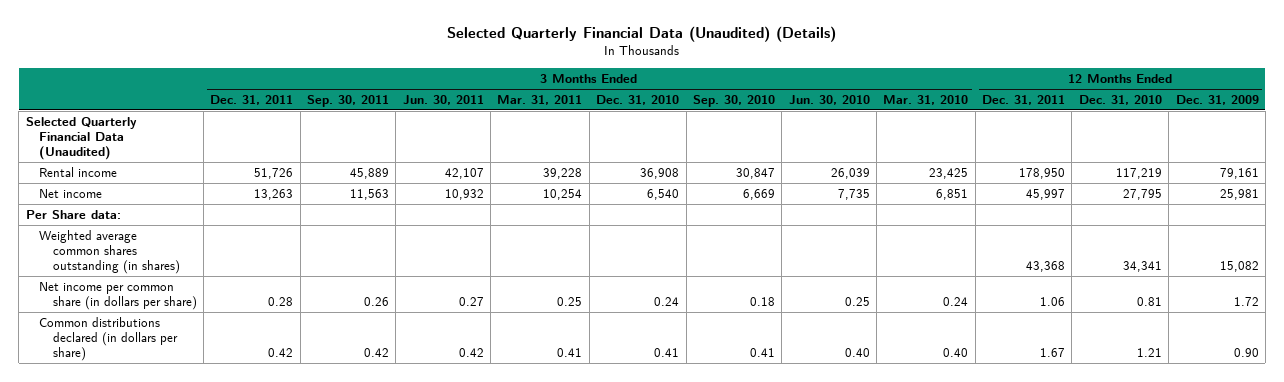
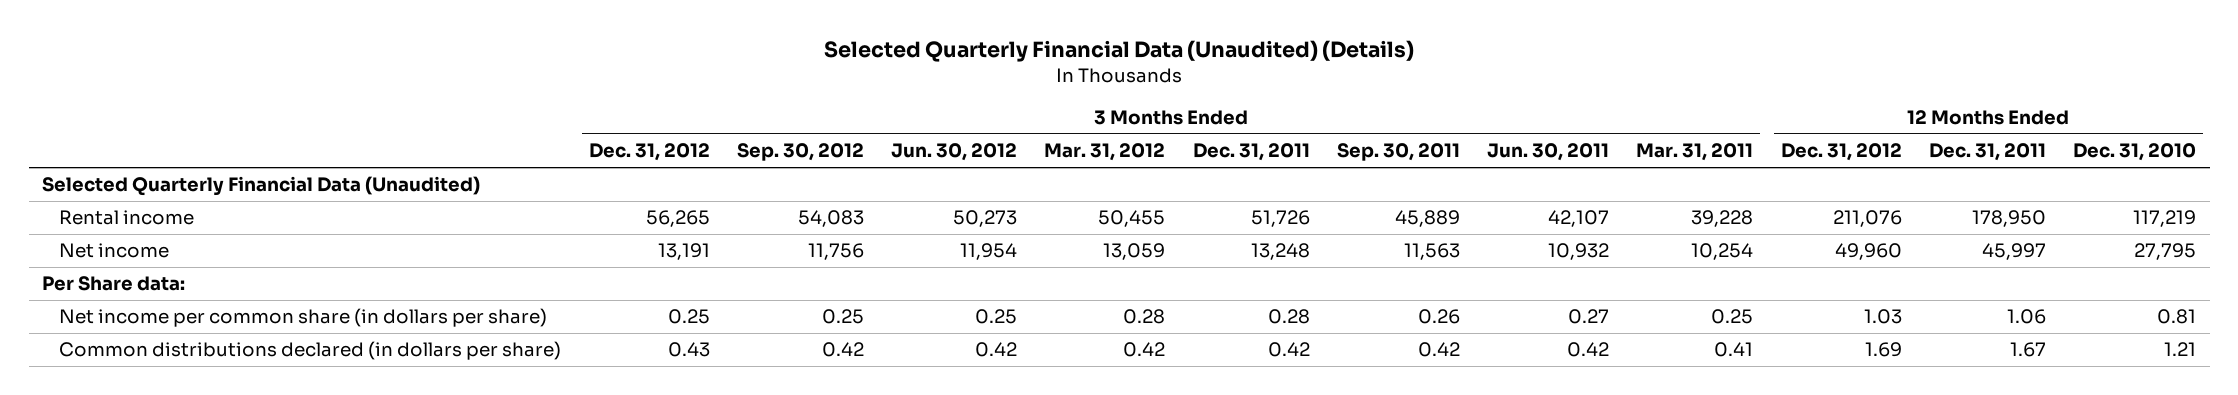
- | 3 Months Ended Dec. 31, 2011 | 3 Months Ended Sep. 30, 2011 | 3 Months Ended Jun. 30, 2011 | 3 Months Ended Mar. 31, 2011 | 3 Months Ended Dec. 31, 2010 | 3 Months Ended Sep. 30, 2010 | 3 Months Ended Jun. 30, 2010 | 3 Months Ended Mar. 31, 2010 | 12 Months Ended Dec. 31, 2011 | 12 Months Ended Dec. 31, 2010 | 12 Months Ended Dec. 31, 2009
+ | 3 Months Ended Dec. 31, 2012 | 3 Months Ended Sep. 30, 2012 | 3 Months Ended Jun. 30, 2012 | 3 Months Ended Mar. 31, 2012 | 3 Months Ended Dec. 31, 2011 | 3 Months Ended Sep. 30, 2011 | 3 Months Ended Jun. 30, 2011 | 3 Months Ended Mar. 31, 2011 | 12 Months Ended Dec. 31, 2012 | 12 Months Ended Dec. 31, 2011 | 12 Months Ended Dec. 31, 2010
- Net income | 13,263 | 11,563 | 10,932 | 10,254 | 6,540 | 6,669 | 7,735 | 6,851 | 45,997 | 27,795 | 25,981
+ Net income | 13,191 | 11,756 | 11,954 | 13,059 | 13,248 | 11,563 | 10,932 | 10,254 | 49,960 | 45,997 | 27,795
- Weighted average common shares outstanding (in shares) | | | | | | | | | 43,368 | 34,341 | 15,082

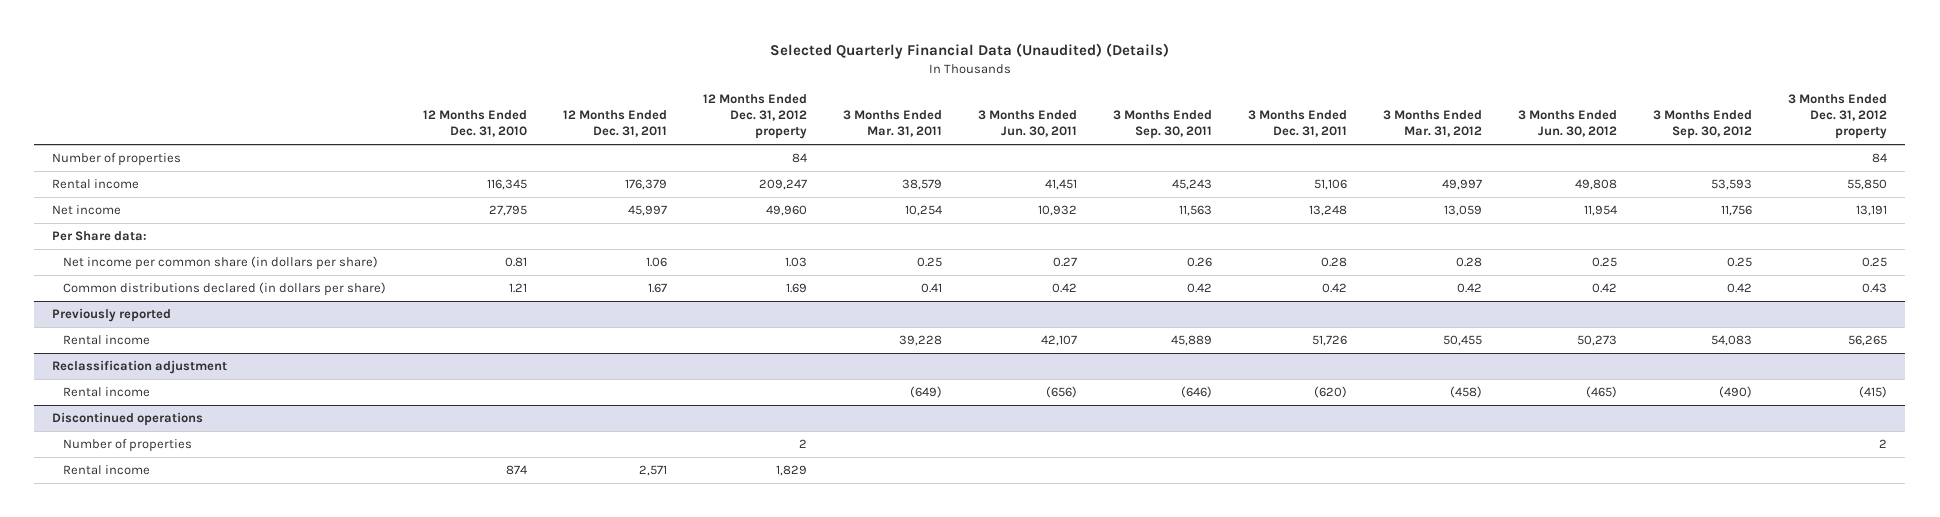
- | 3 Months Ended Dec. 31, 2012 | 3 Months Ended Sep. 30, 2012 | 3 Months Ended Jun. 30, 2012 | 3 Months Ended Mar. 31, 2012 | 3 Months Ended Dec. 31, 2011 | 3 Months Ended Sep. 30, 2011 | 3 Months Ended Jun. 30, 2011 | 3 Months Ended Mar. 31, 2011 | 12 Months Ended Dec. 31, 2012 | 12 Months Ended Dec. 31, 2011 | 12 Months Ended Dec. 31, 2010
+ | 12 Months Ended Dec. 31, 2010 | 12 Months Ended Dec. 31, 2011 | 12 Months Ended Dec. 31, 2012 property | 3 Months Ended Mar. 31, 2011 | 3 Months Ended Jun. 30, 2011 | 3 Months Ended Sep. 30, 2011 | 3 Months Ended Dec. 31, 2011 | 3 Months Ended Mar. 31, 2012 | 3 Months Ended Jun. 30, 2012 | 3 Months Ended Sep. 30, 2012 | 3 Months Ended Dec. 31, 2012 property
- Selected Quarterly Financial Data (Unaudited)
- Rental income | 56,265 | 54,083 | 50,273 | 50,455 | 51,726 | 45,889 | 42,107 | 39,228 | 211,076 | 178,950 | 117,219
+ Number of properties | | | 84 | | | | | | | | 84
+ Rental income | 116,345 | 176,379 | 209,247 | 38,579 | 41,451 | 45,243 | 51,106 | 49,997 | 49,808 | 53,593 | 55,850
+ Previously reported
+ Rental income | | | | 39,228 | 42,107 | 45,889 | 51,726 | 50,455 | 50,273 | 54,083 | 56,265
+ Reclassification adjustment
+ Rental income | | | | (649) | (656) | (646) | (620) | (458) | (465) | (490) | (415)
+ Discontinued operations
+ Number of properties | | | 2 | | | | | | | | 2
+ Rental income | 874 | 2,571 | 1,829 | | | | | | | |

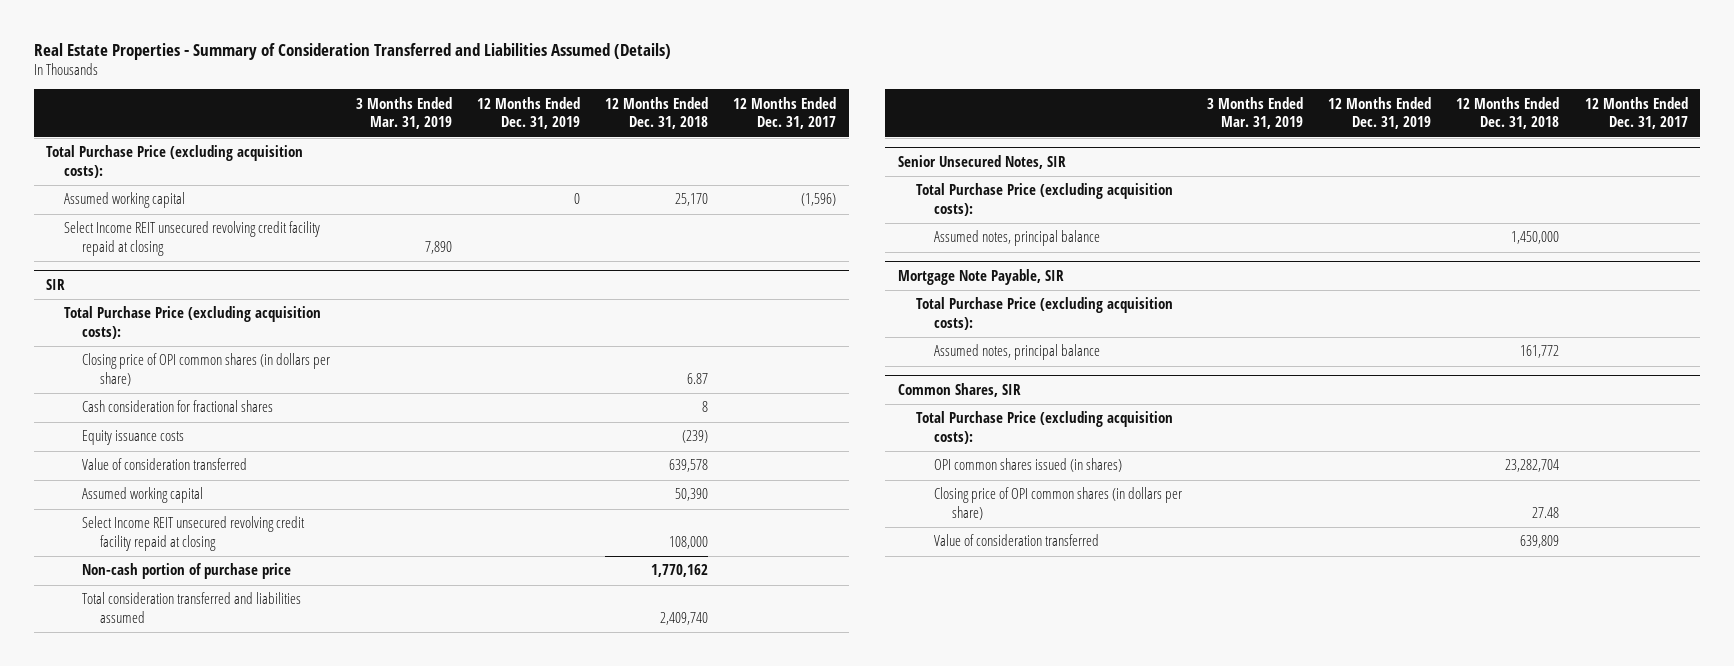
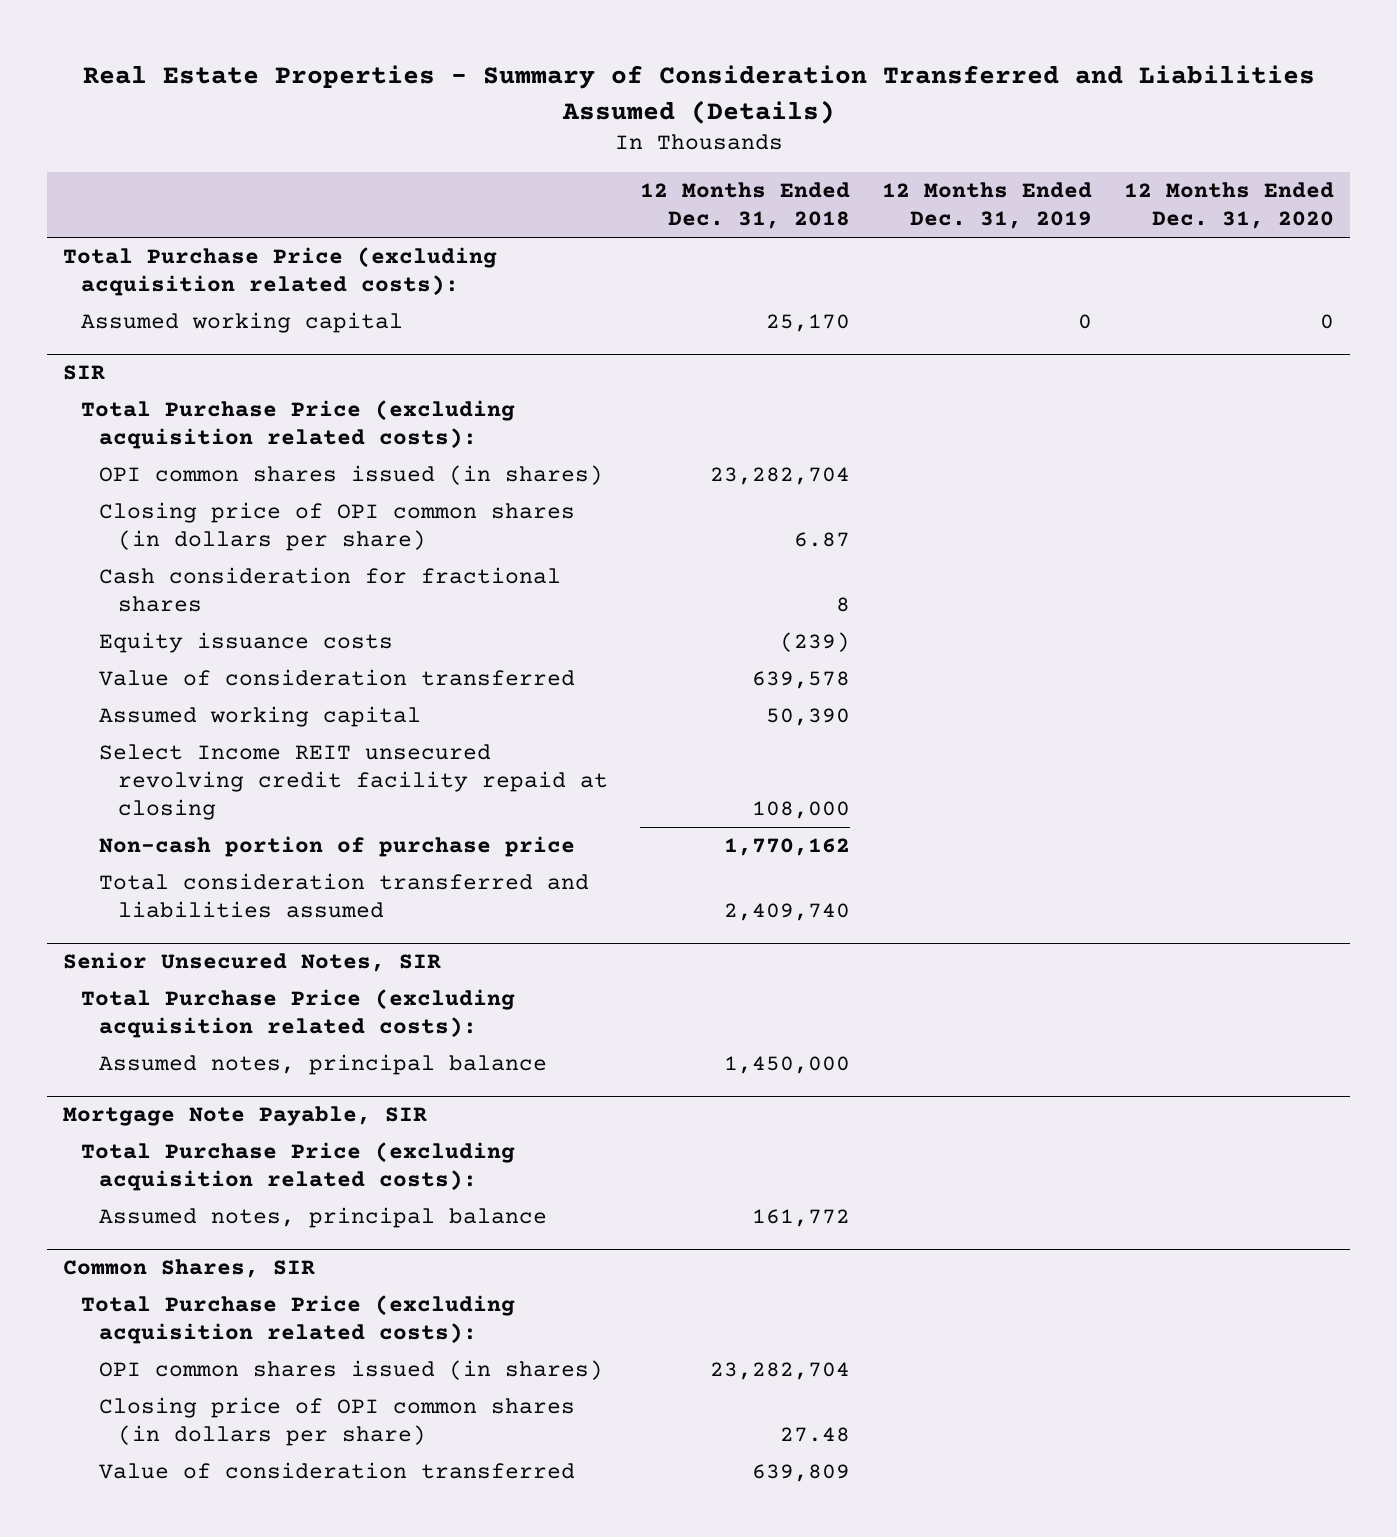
- | 3 Months Ended Mar. 31, 2019 | 12 Months Ended Dec. 31, 2019 | 12 Months Ended Dec. 31, 2018 | 12 Months Ended Dec. 31, 2017
+ | 12 Months Ended Dec. 31, 2018 | 12 Months Ended Dec. 31, 2019 | 12 Months Ended Dec. 31, 2020
- Total Purchase Price (excluding acquisition costs):
+ Total Purchase Price (excluding acquisition related costs):
- Select Income REIT unsecured revolving credit facility repaid at closing | 7,890 | | |
@ SIR
- Total Purchase Price (excluding acquisition costs):
+ Total Purchase Price (excluding acquisition related costs):
+ OPI common shares issued (in shares) | 23,282,704 | |
@ Senior Unsecured Notes, SIR
- Total Purchase Price (excluding acquisition costs):
+ Total Purchase Price (excluding acquisition related costs):
@ Mortgage Note Payable, SIR
- Total Purchase Price (excluding acquisition costs):
+ Total Purchase Price (excluding acquisition related costs):
@ Common Shares, SIR
- Total Purchase Price (excluding acquisition costs):
+ Total Purchase Price (excluding acquisition related costs):

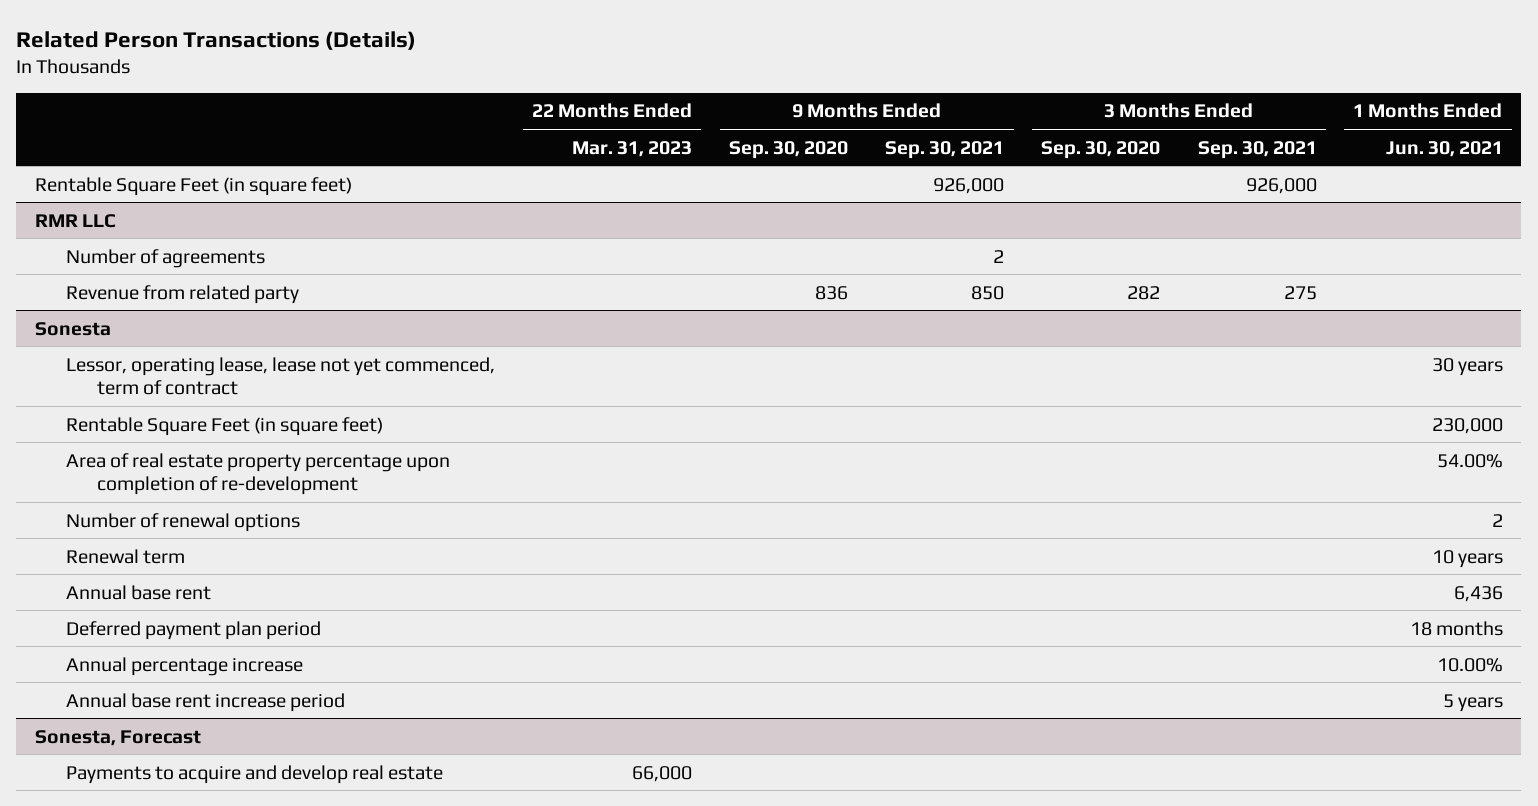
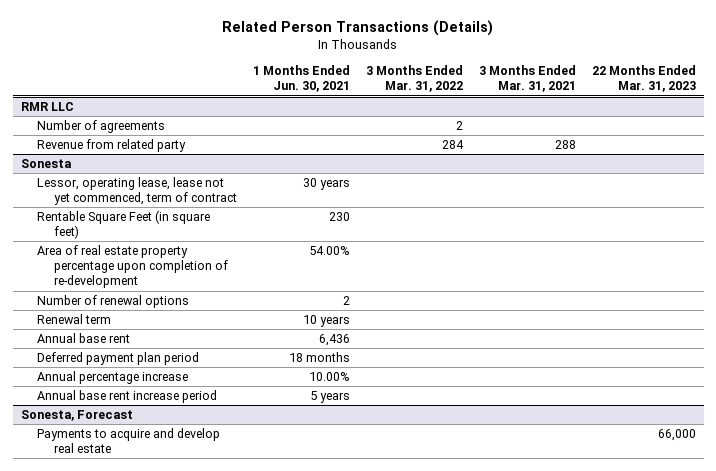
- | 22 Months Ended Mar. 31, 2023 | 9 Months Ended Sep. 30, 2020 | 9 Months Ended Sep. 30, 2021 | 3 Months Ended Sep. 30, 2020 | 3 Months Ended Sep. 30, 2021 | 1 Months Ended Jun. 30, 2021
+ | 1 Months Ended Jun. 30, 2021 | 3 Months Ended Mar. 31, 2022 | 3 Months Ended Mar. 31, 2021 | 22 Months Ended Mar. 31, 2023
- Rentable Square Feet (in square feet) | | | 926,000 | | 926,000 |
@ Sonesta
- Rentable Square Feet (in square feet) | | | | | | 230,000
+ Rentable Square Feet (in square feet) | 230 | | |

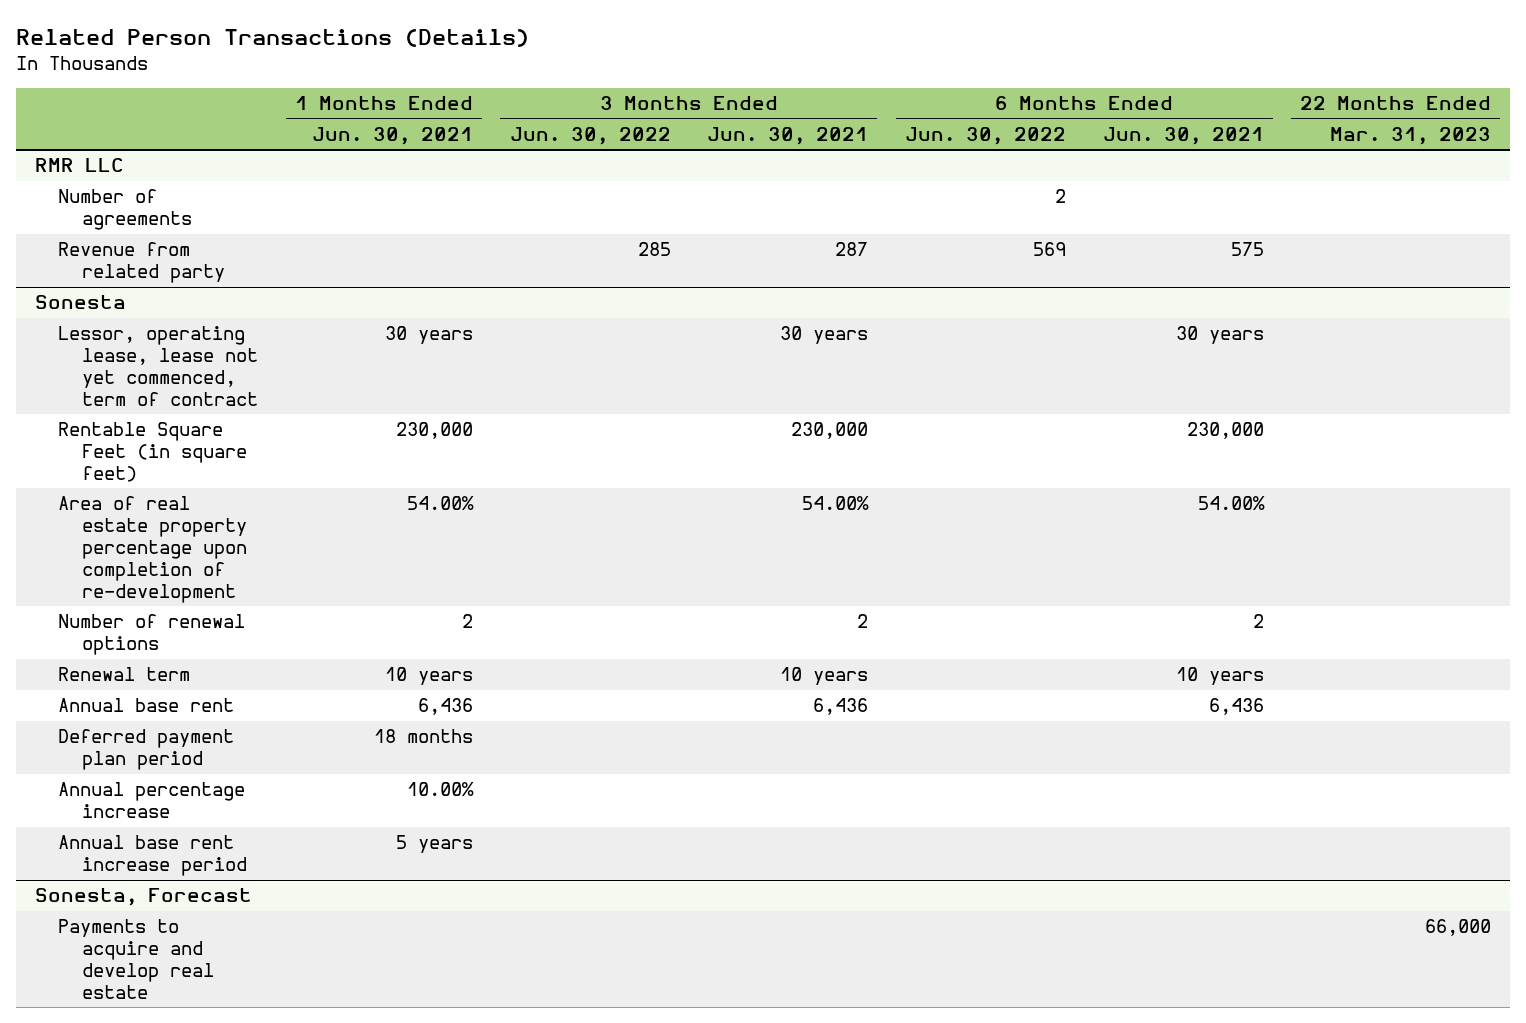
- | 1 Months Ended Jun. 30, 2021 | 3 Months Ended Mar. 31, 2022 | 3 Months Ended Mar. 31, 2021 | 22 Months Ended Mar. 31, 2023
+ | 1 Months Ended Jun. 30, 2021 | 3 Months Ended Jun. 30, 2022 | 3 Months Ended Jun. 30, 2021 | 6 Months Ended Jun. 30, 2022 | 6 Months Ended Jun. 30, 2021 | 22 Months Ended Mar. 31, 2023
@ Sonesta
- Rentable Square Feet (in square feet) | 230 | | |
+ Rentable Square Feet (in square feet) | 230,000 | | 230,000 | | 230,000 |

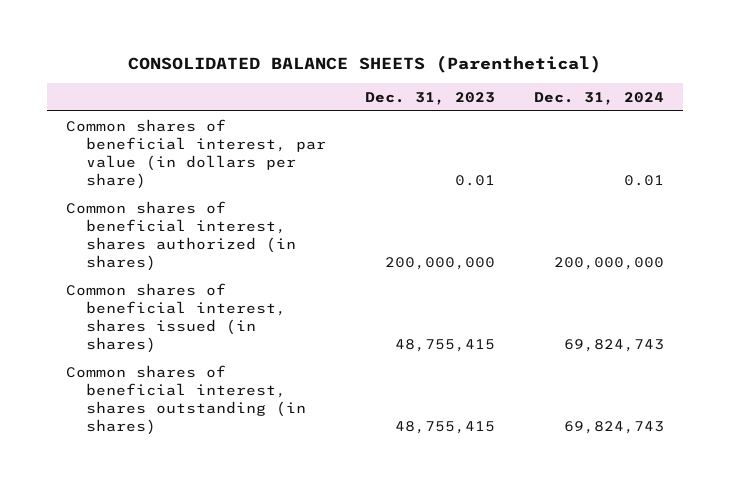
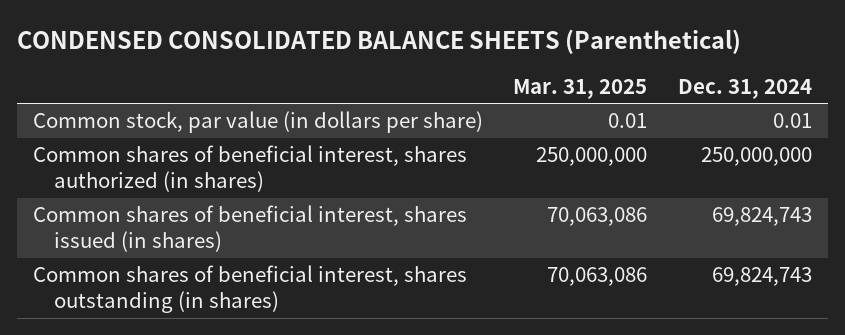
- CONSOLIDATED BALANCE SHEETS (Parenthetical)
+ CONDENSED CONSOLIDATED BALANCE SHEETS (Parenthetical)
- | Dec. 31, 2023 | Dec. 31, 2024
+ | Mar. 31, 2025 | Dec. 31, 2024
- Common shares of beneficial interest, par value (in dollars per share) | 0.01 | 0.01
- Common shares of beneficial interest, shares authorized (in shares) | 200,000,000 | 200,000,000
+ Common stock, par value (in dollars per share) | 0.01 | 0.01
+ Common shares of beneficial interest, shares authorized (in shares) | 250,000,000 | 250,000,000

